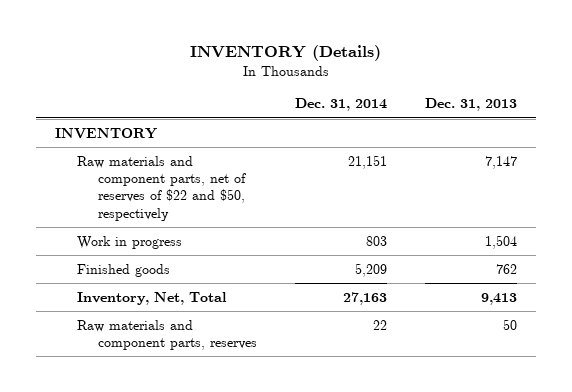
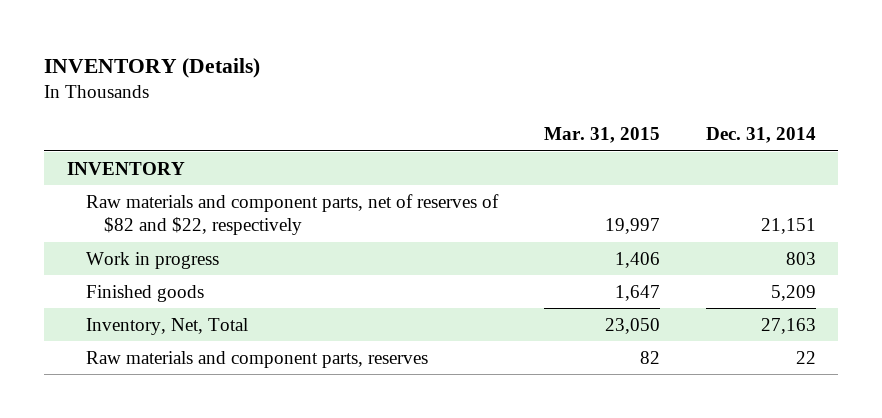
- | Dec. 31, 2014 | Dec. 31, 2013
+ | Mar. 31, 2015 | Dec. 31, 2014
- Raw materials and component parts, net of reserves of $22 and $50, respectively | 21,151 | 7,147
+ Raw materials and component parts, net of reserves of $82 and $22, respectively | 19,997 | 21,151

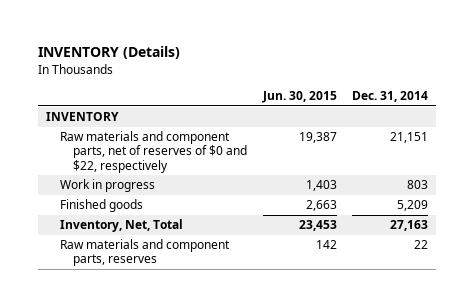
- | Mar. 31, 2015 | Dec. 31, 2014
+ | Jun. 30, 2015 | Dec. 31, 2014
- Raw materials and component parts, net of reserves of $82 and $22, respectively | 19,997 | 21,151
+ Raw materials and component parts, net of reserves of $0 and $22, respectively | 19,387 | 21,151

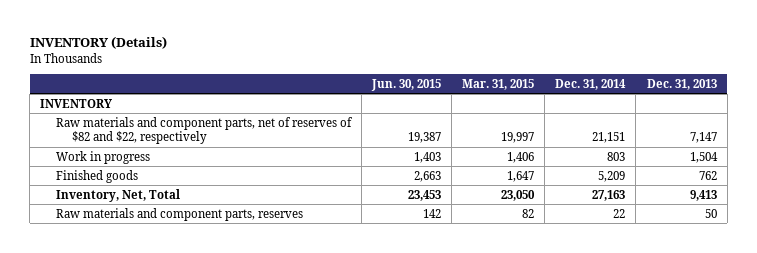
- | Jun. 30, 2015 | Dec. 31, 2014
+ | Jun. 30, 2015 | Mar. 31, 2015 | Dec. 31, 2014 | Dec. 31, 2013
- Raw materials and component parts, net of reserves of $0 and $22, respectively | 19,387 | 21,151
+ Raw materials and component parts, net of reserves of $82 and $22, respectively | 19,387 | 19,997 | 21,151 | 7,147

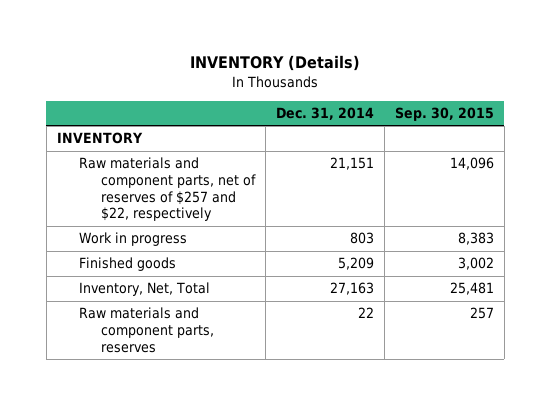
- | Jun. 30, 2015 | Mar. 31, 2015 | Dec. 31, 2014 | Dec. 31, 2013
+ | Dec. 31, 2014 | Sep. 30, 2015
- Raw materials and component parts, net of reserves of $82 and $22, respectively | 19,387 | 19,997 | 21,151 | 7,147
+ Raw materials and component parts, net of reserves of $257 and $22, respectively | 21,151 | 14,096

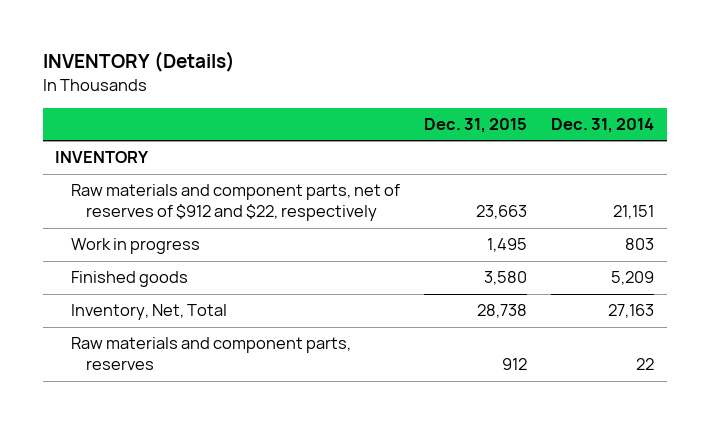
- | Dec. 31, 2014 | Sep. 30, 2015
+ | Dec. 31, 2015 | Dec. 31, 2014
- Raw materials and component parts, net of reserves of $257 and $22, respectively | 21,151 | 14,096
+ Raw materials and component parts, net of reserves of $912 and $22, respectively | 23,663 | 21,151

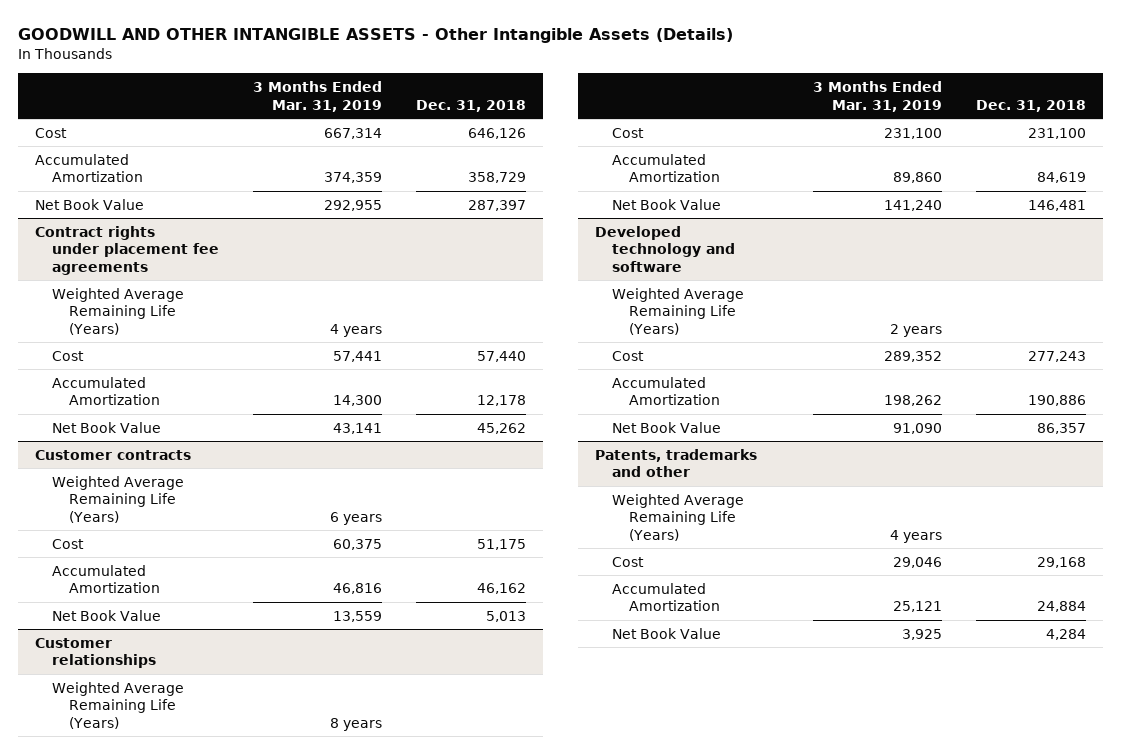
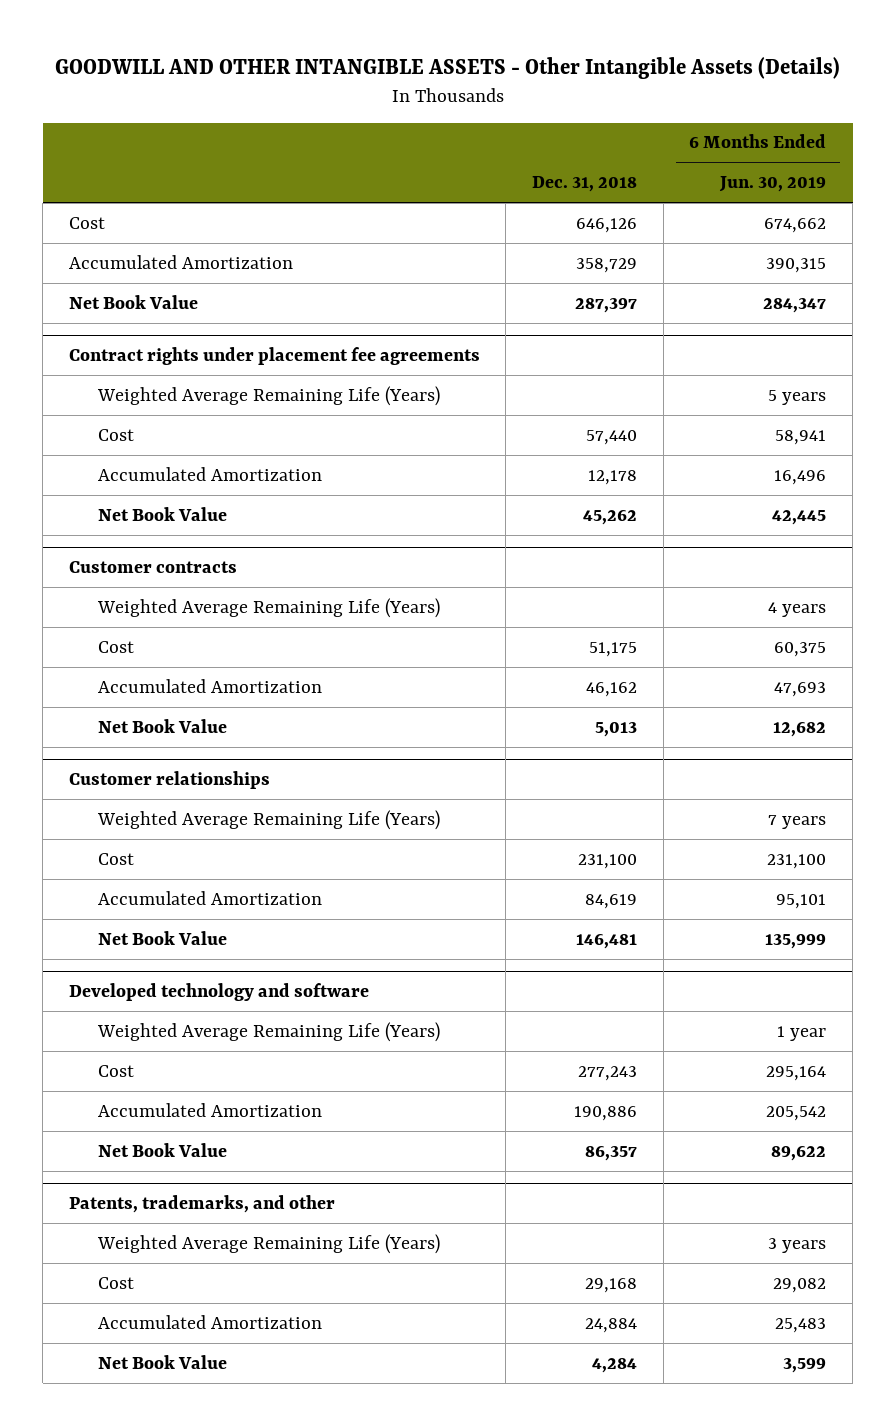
- | 3 Months Ended Mar. 31, 2019 | Dec. 31, 2018
+ | Dec. 31, 2018 | 6 Months Ended Jun. 30, 2019
- Patents, trademarks and other
+ Patents, trademarks, and other

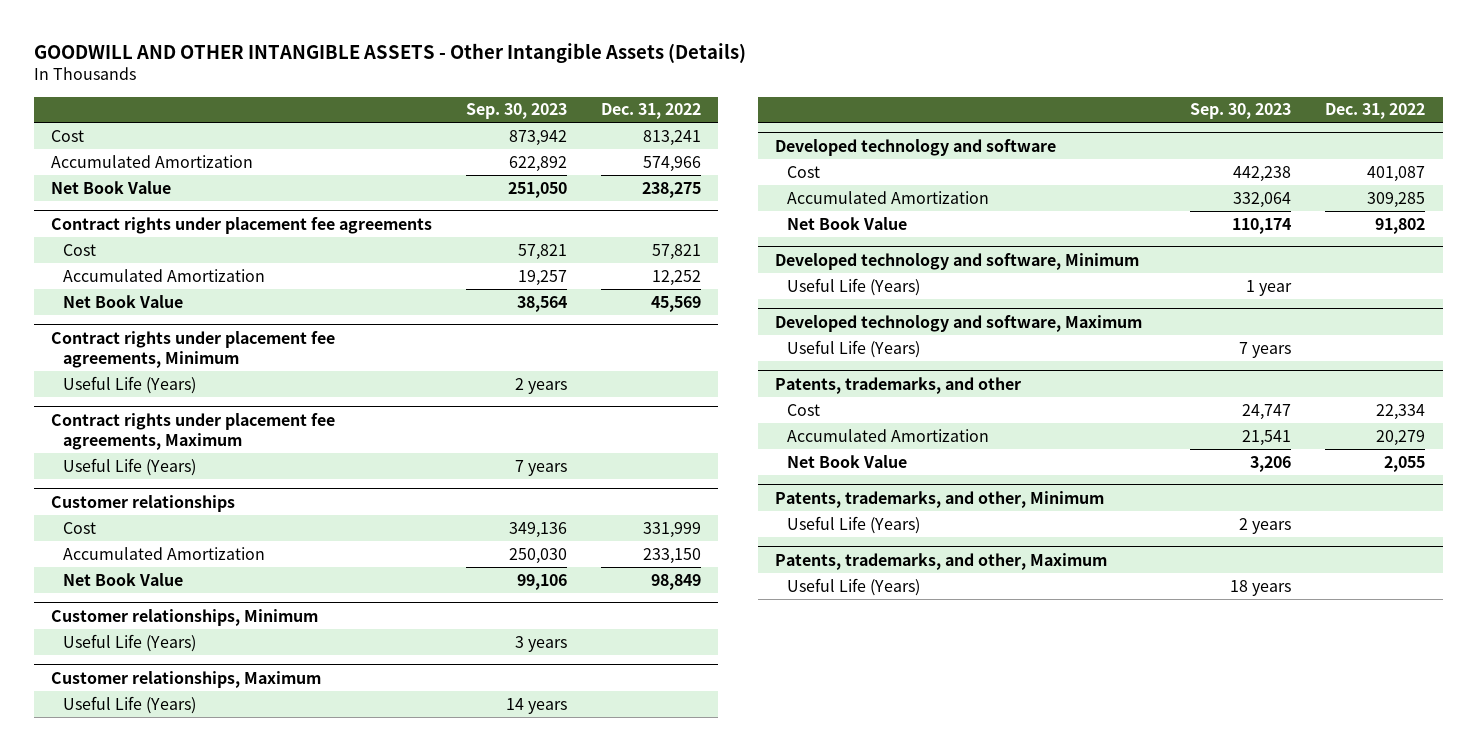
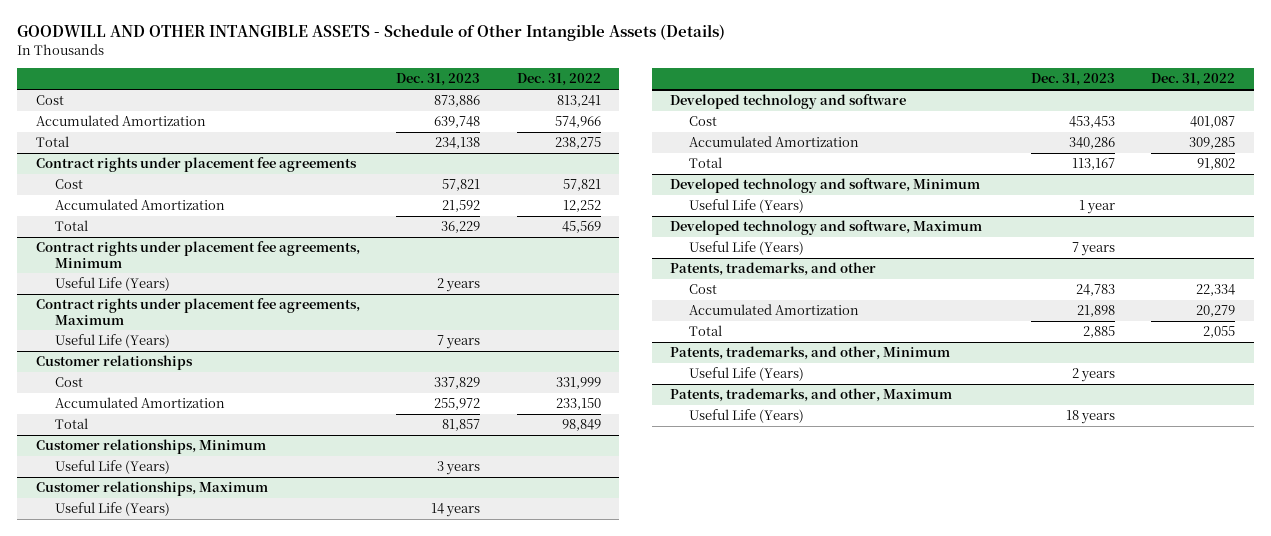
- GOODWILL AND OTHER INTANGIBLE ASSETS - Other Intangible Assets (Details)
+ GOODWILL AND OTHER INTANGIBLE ASSETS - Schedule of Other Intangible Assets (Details)
- | Sep. 30, 2023 | Dec. 31, 2022
+ | Dec. 31, 2023 | Dec. 31, 2022
- Net Book Value | 251,050 | 238,275
+ Total | 234,138 | 238,275
@ Contract rights under placement fee agreements
- Net Book Value | 38,564 | 45,569
+ Total | 36,229 | 45,569
@ Customer relationships
- Net Book Value | 99,106 | 98,849
+ Total | 81,857 | 98,849
@ Developed technology and software
- Net Book Value | 110,174 | 91,802
+ Total | 113,167 | 91,802
@ Patents, trademarks, and other
- Net Book Value | 3,206 | 2,055
+ Total | 2,885 | 2,055

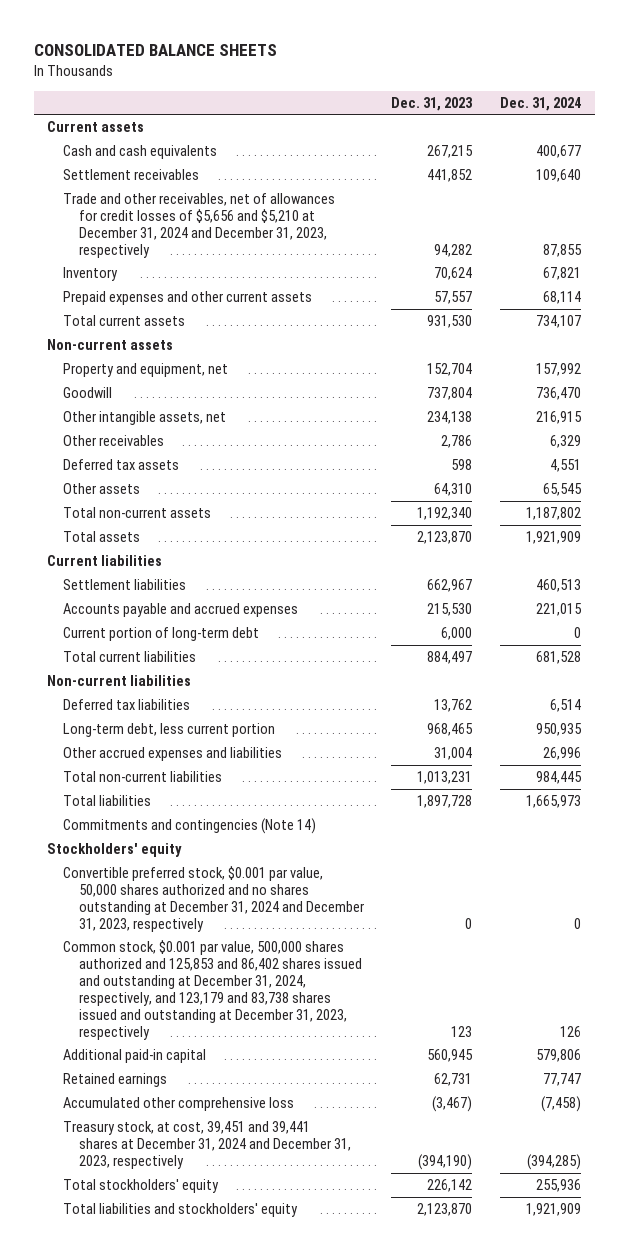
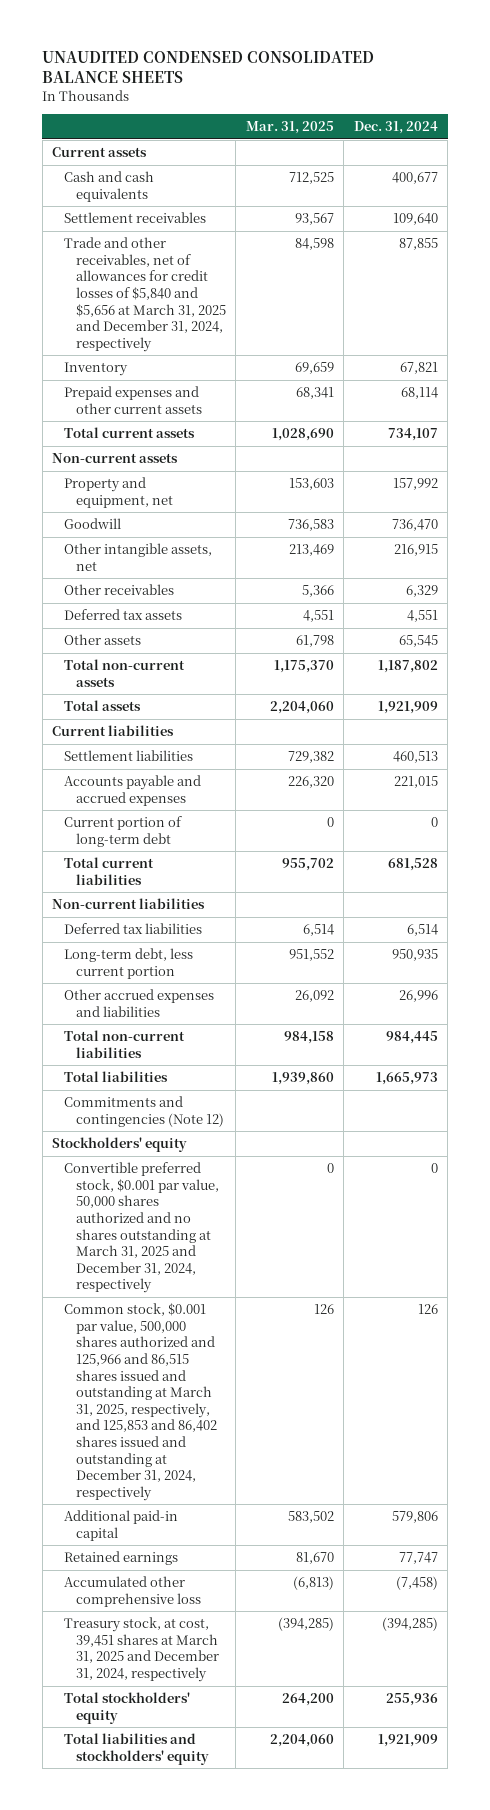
- CONSOLIDATED BALANCE SHEETS
+ UNAUDITED CONDENSED CONSOLIDATED BALANCE SHEETS
- | Dec. 31, 2023 | Dec. 31, 2024
+ | Mar. 31, 2025 | Dec. 31, 2024
- Trade and other receivables, net of allowances for credit losses of $5,656 and $5,210 at December 31, 2024 and December 31, 2023, respectively | 94,282 | 87,855
+ Trade and other receivables, net of allowances for credit losses of $5,840 and $5,656 at March 31, 2025 and December 31, 2024, respectively | 84,598 | 87,855
- Commitments and contingencies (Note 14)
+ Commitments and contingencies (Note 12)
- Convertible preferred stock, $0.001 par value, 50,000 shares authorized and no shares outstanding at December 31, 2024 and December 31, 2023, respectively | 0 | 0
- Common stock, $0.001 par value, 500,000 shares authorized and 125,853 and 86,402 shares issued and outstanding at December 31, 2024, respectively, and 123,179 and 83,738 shares issued and outstanding at December 31, 2023, respectively | 123 | 126
+ Convertible preferred stock, $0.001 par value, 50,000 shares authorized and no shares outstanding at March 31, 2025 and December 31, 2024, respectively | 0 | 0
+ Common stock, $0.001 par value, 500,000 shares authorized and 125,966 and 86,515 shares issued and outstanding at March 31, 2025, respectively, and 125,853 and 86,402 shares issued and outstanding at December 31, 2024, respectively | 126 | 126
- Treasury stock, at cost, 39,451 and 39,441 shares at December 31, 2024 and December 31, 2023, respectively | (394,190) | (394,285)
+ Treasury stock, at cost, 39,451 shares at March 31, 2025 and December 31, 2024, respectively | (394,285) | (394,285)

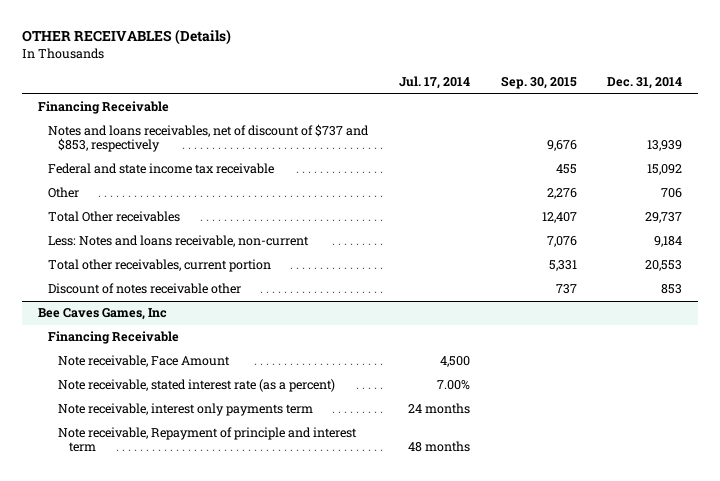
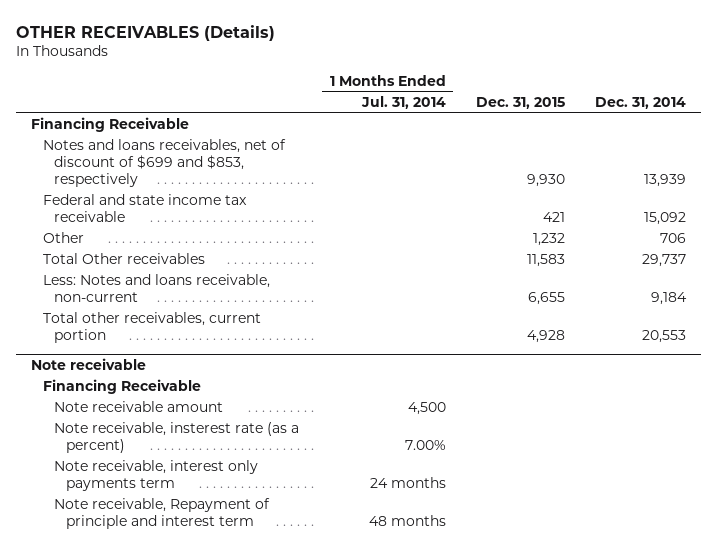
- | Jul. 17, 2014 | Sep. 30, 2015 | Dec. 31, 2014
+ | 1 Months Ended Jul. 31, 2014 | Dec. 31, 2015 | Dec. 31, 2014
- Notes and loans receivables, net of discount of $737 and $853, respectively | | 9,676 | 13,939
+ Notes and loans receivables, net of discount of $699 and $853, respectively | | 9,930 | 13,939
- Discount of notes receivable other | | 737 | 853
- Bee Caves Games, Inc
+ Note receivable
- Note receivable, Face Amount | 4,500 | |
- Note receivable, stated interest rate (as a percent) | 7.00% | |
+ Note receivable amount | 4,500 | |
+ Note receivable, insterest rate (as a percent) | 7.00% | |

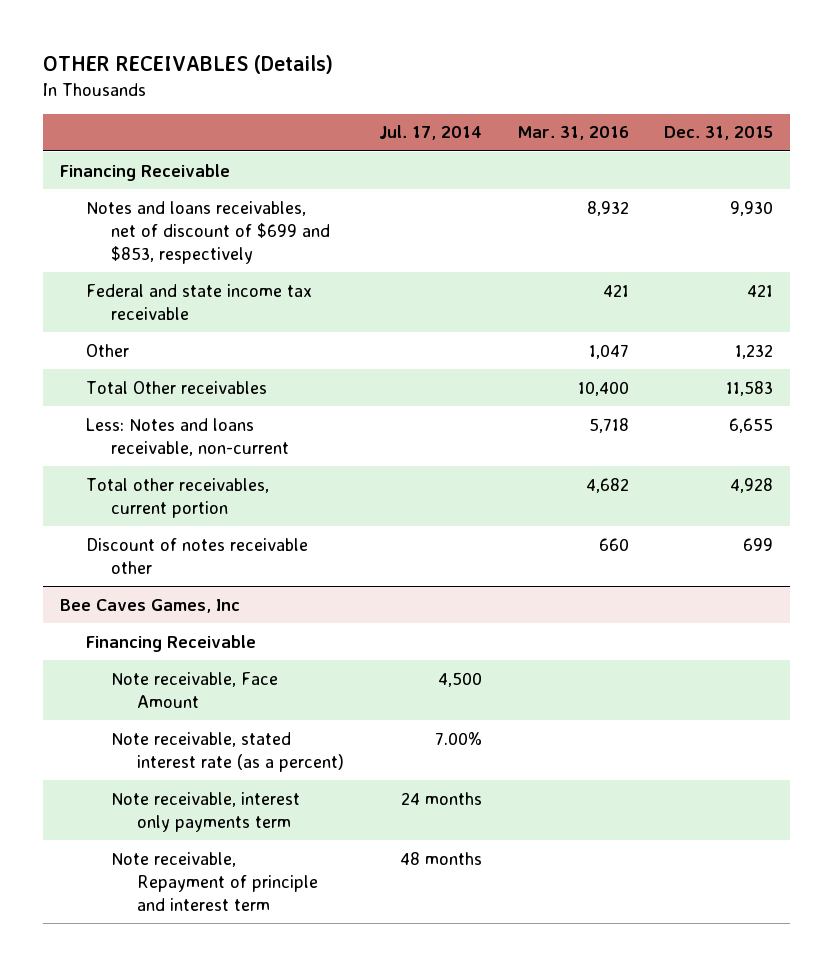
- | 1 Months Ended Jul. 31, 2014 | Dec. 31, 2015 | Dec. 31, 2014
+ | Jul. 17, 2014 | Mar. 31, 2016 | Dec. 31, 2015
- Note receivable
+ Discount of notes receivable other | | 660 | 699
+ Bee Caves Games, Inc
- Note receivable amount | 4,500 | |
- Note receivable, insterest rate (as a percent) | 7.00% | |
+ Note receivable, Face Amount | 4,500 | |
+ Note receivable, stated interest rate (as a percent) | 7.00% | |

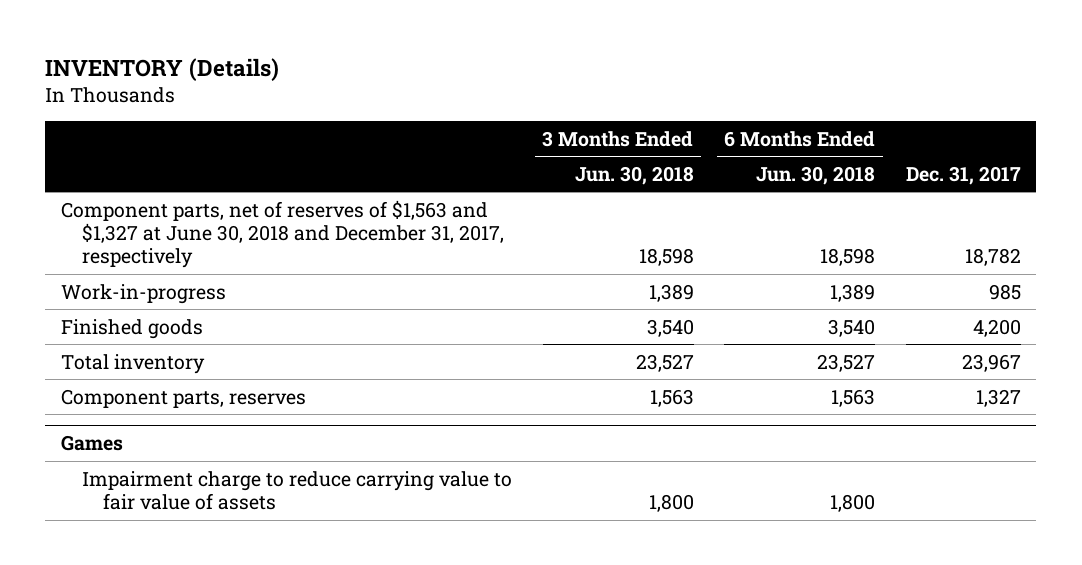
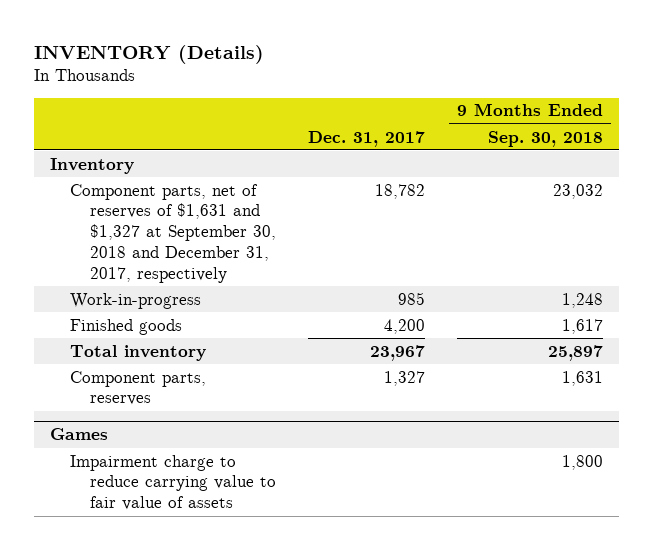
- | 3 Months Ended Jun. 30, 2018 | 6 Months Ended Jun. 30, 2018 | Dec. 31, 2017
+ | Dec. 31, 2017 | 9 Months Ended Sep. 30, 2018
- Component parts, net of reserves of $1,563 and $1,327 at June 30, 2018 and December 31, 2017, respectively | 18,598 | 18,598 | 18,782
+ Inventory
+ Component parts, net of reserves of $1,631 and $1,327 at September 30, 2018 and December 31, 2017, respectively | 18,782 | 23,032

